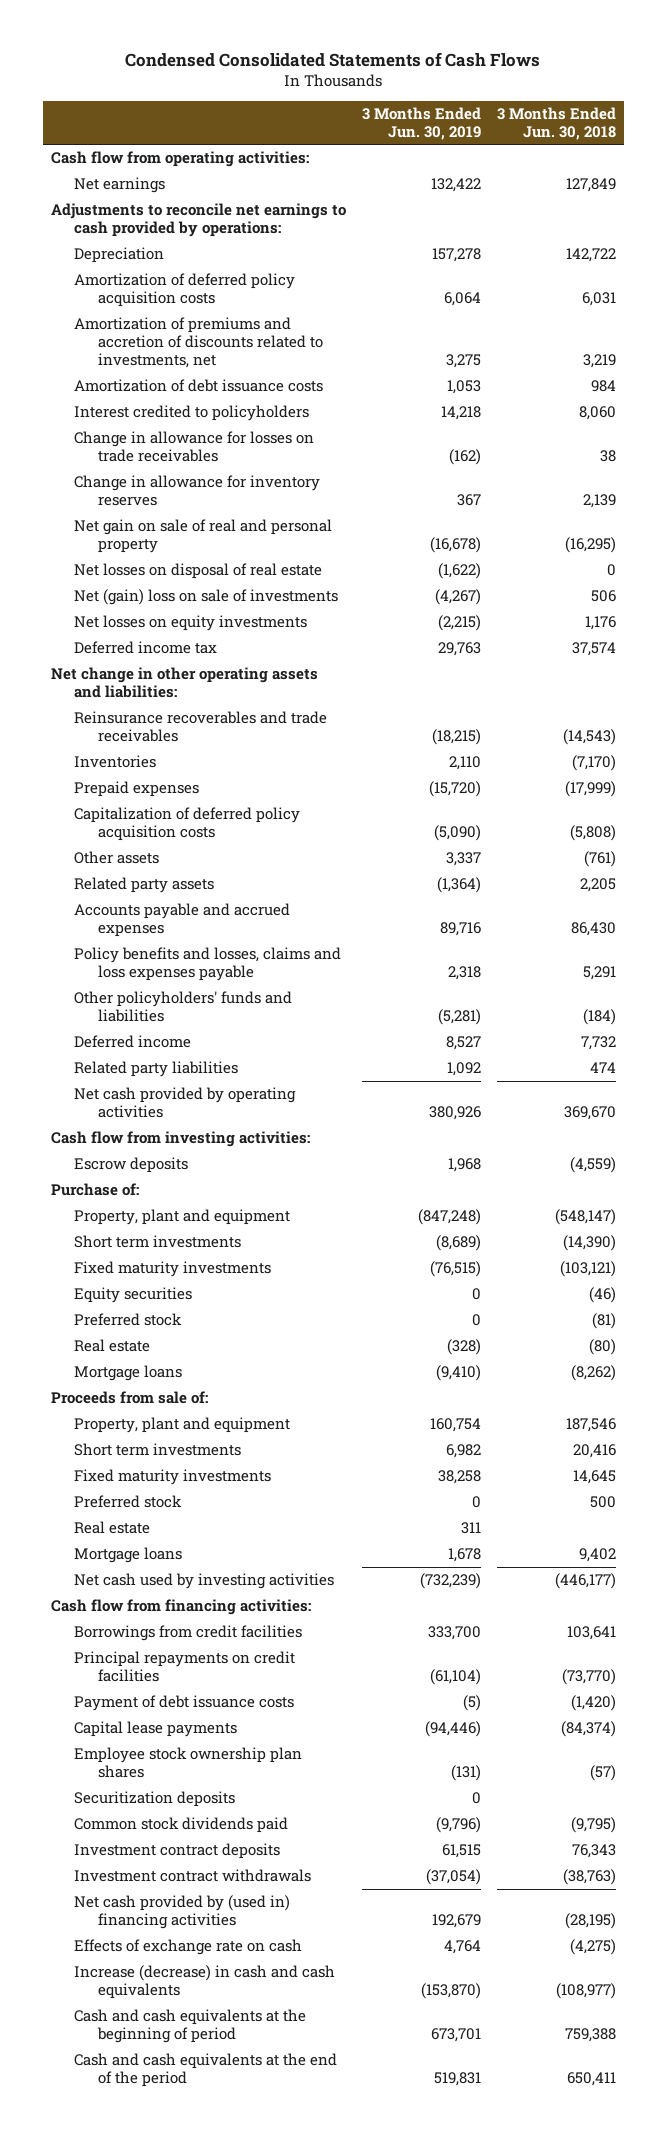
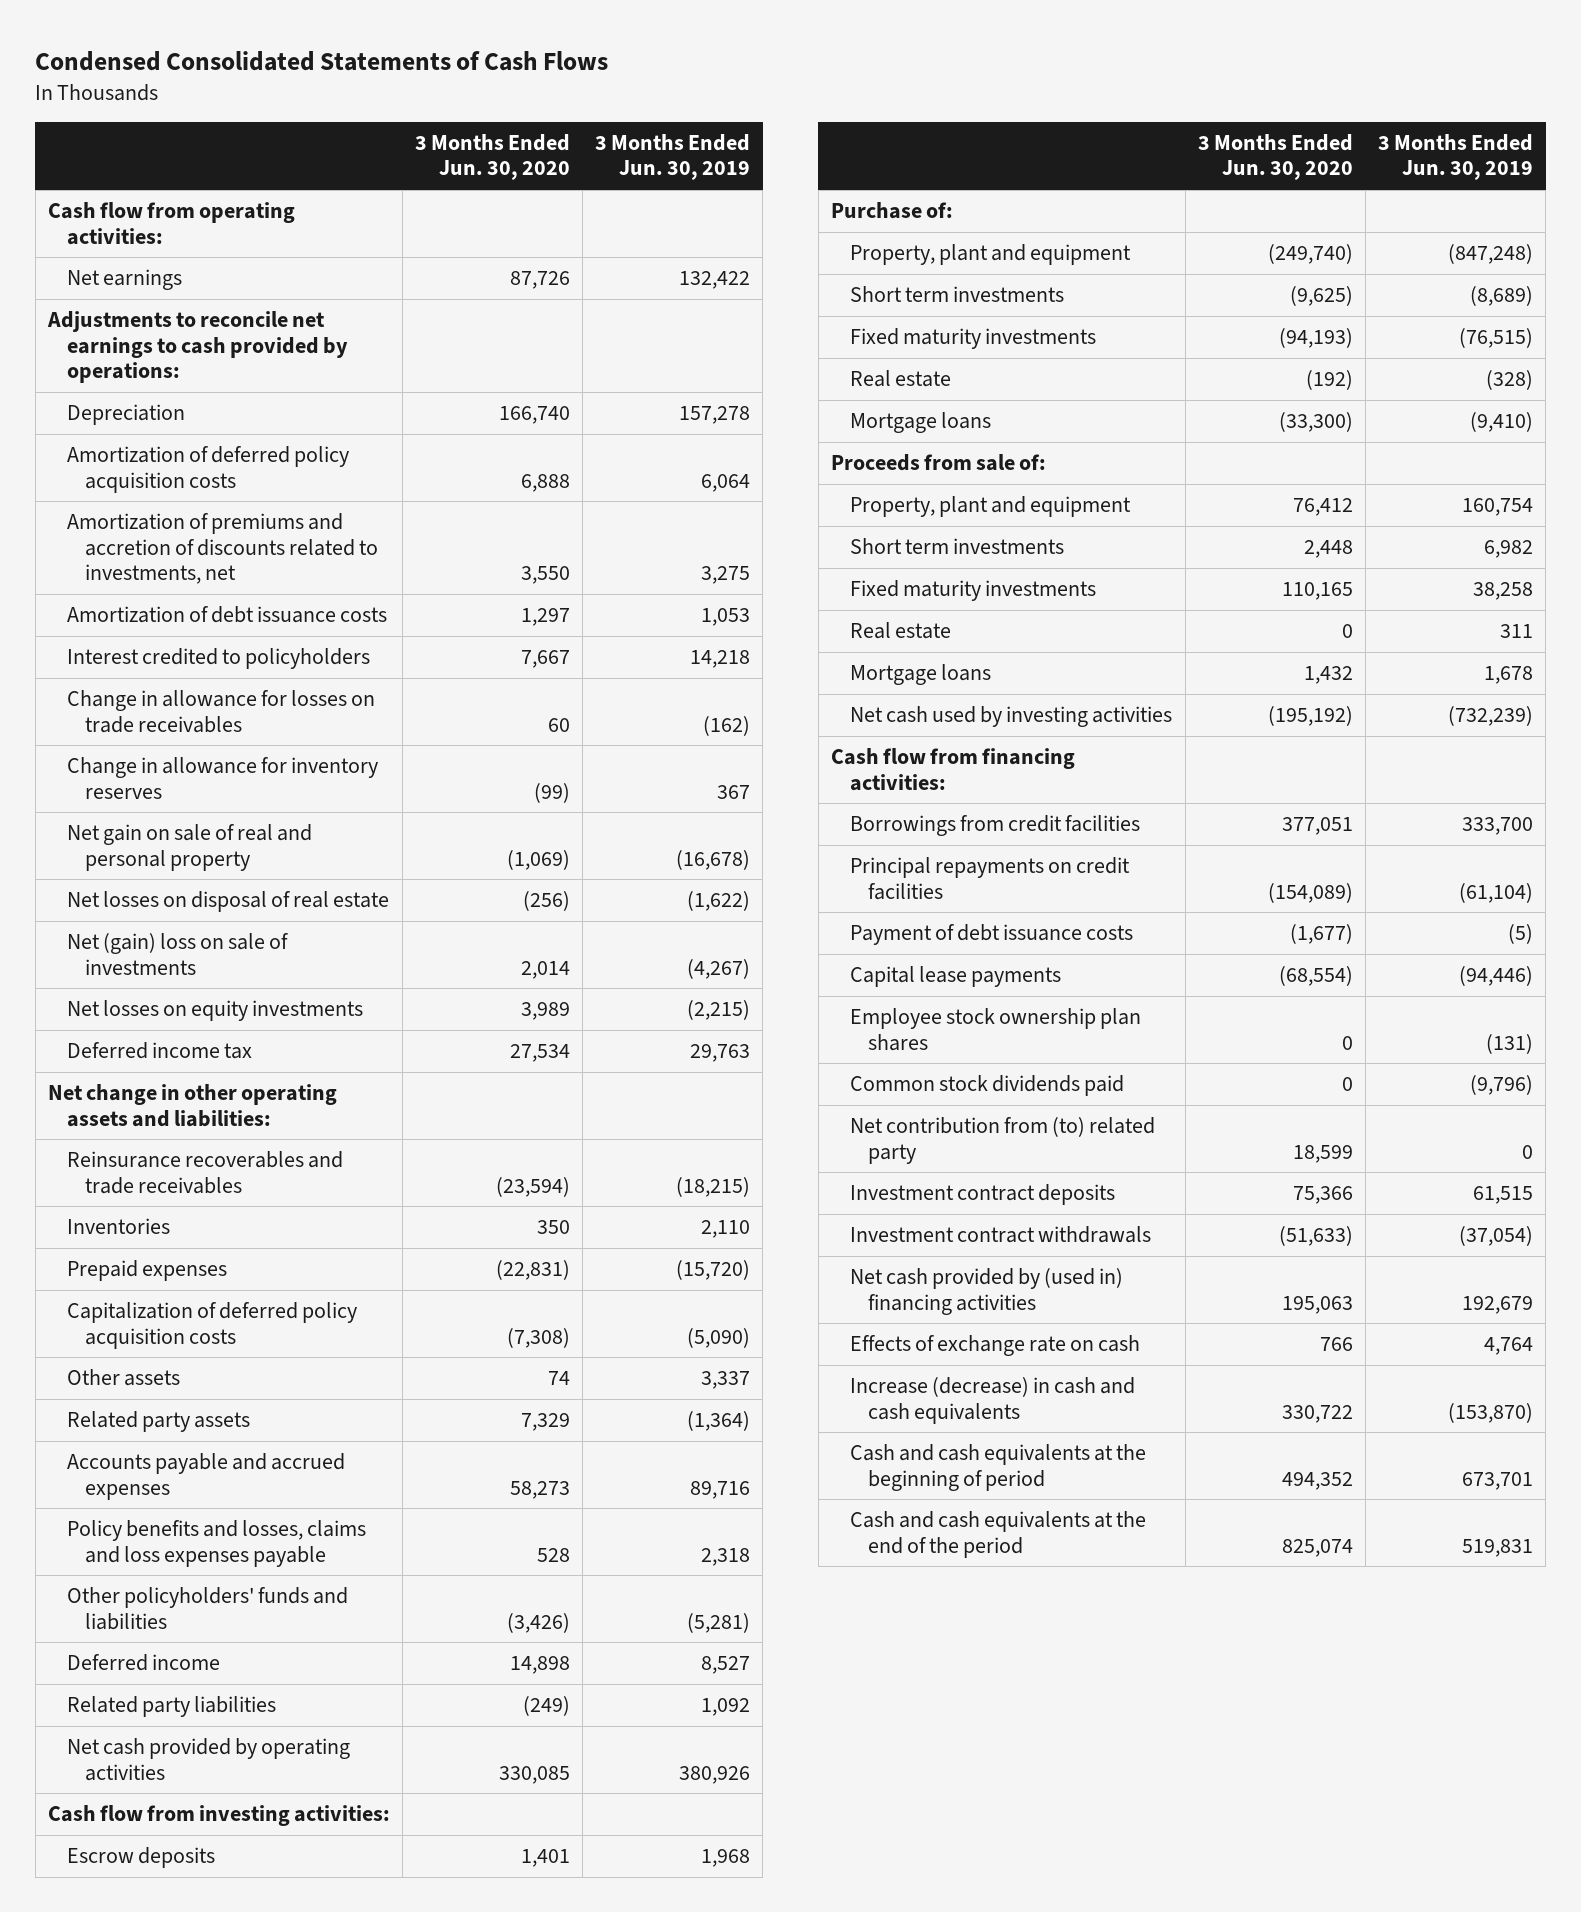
- | 3 Months Ended Jun. 30, 2019 | 3 Months Ended Jun. 30, 2018
+ | 3 Months Ended Jun. 30, 2020 | 3 Months Ended Jun. 30, 2019
- Equity securities | 0 | (46)
- Preferred stock | 0 | (81)
- Preferred stock | 0 | 500
- Securitization deposits | 0 |
+ Net contribution from (to) related party | 18,599 | 0

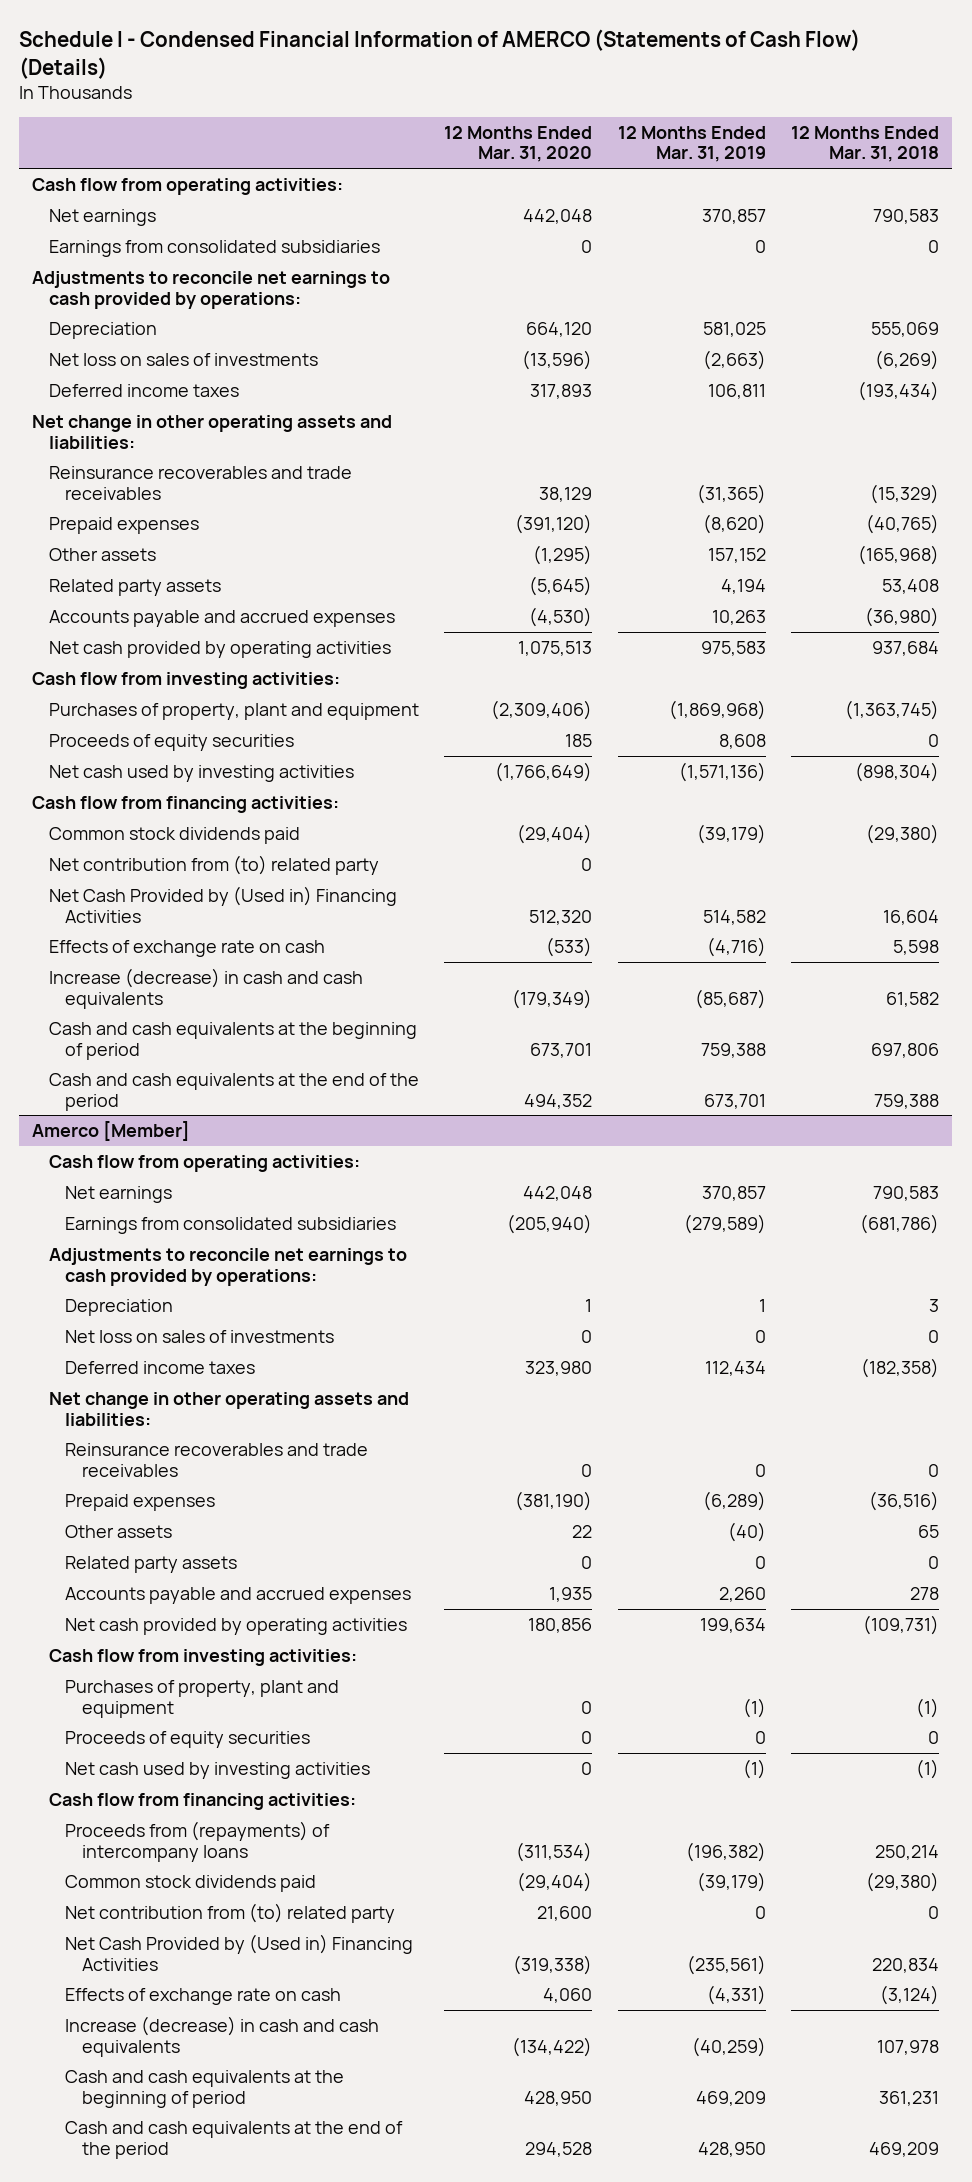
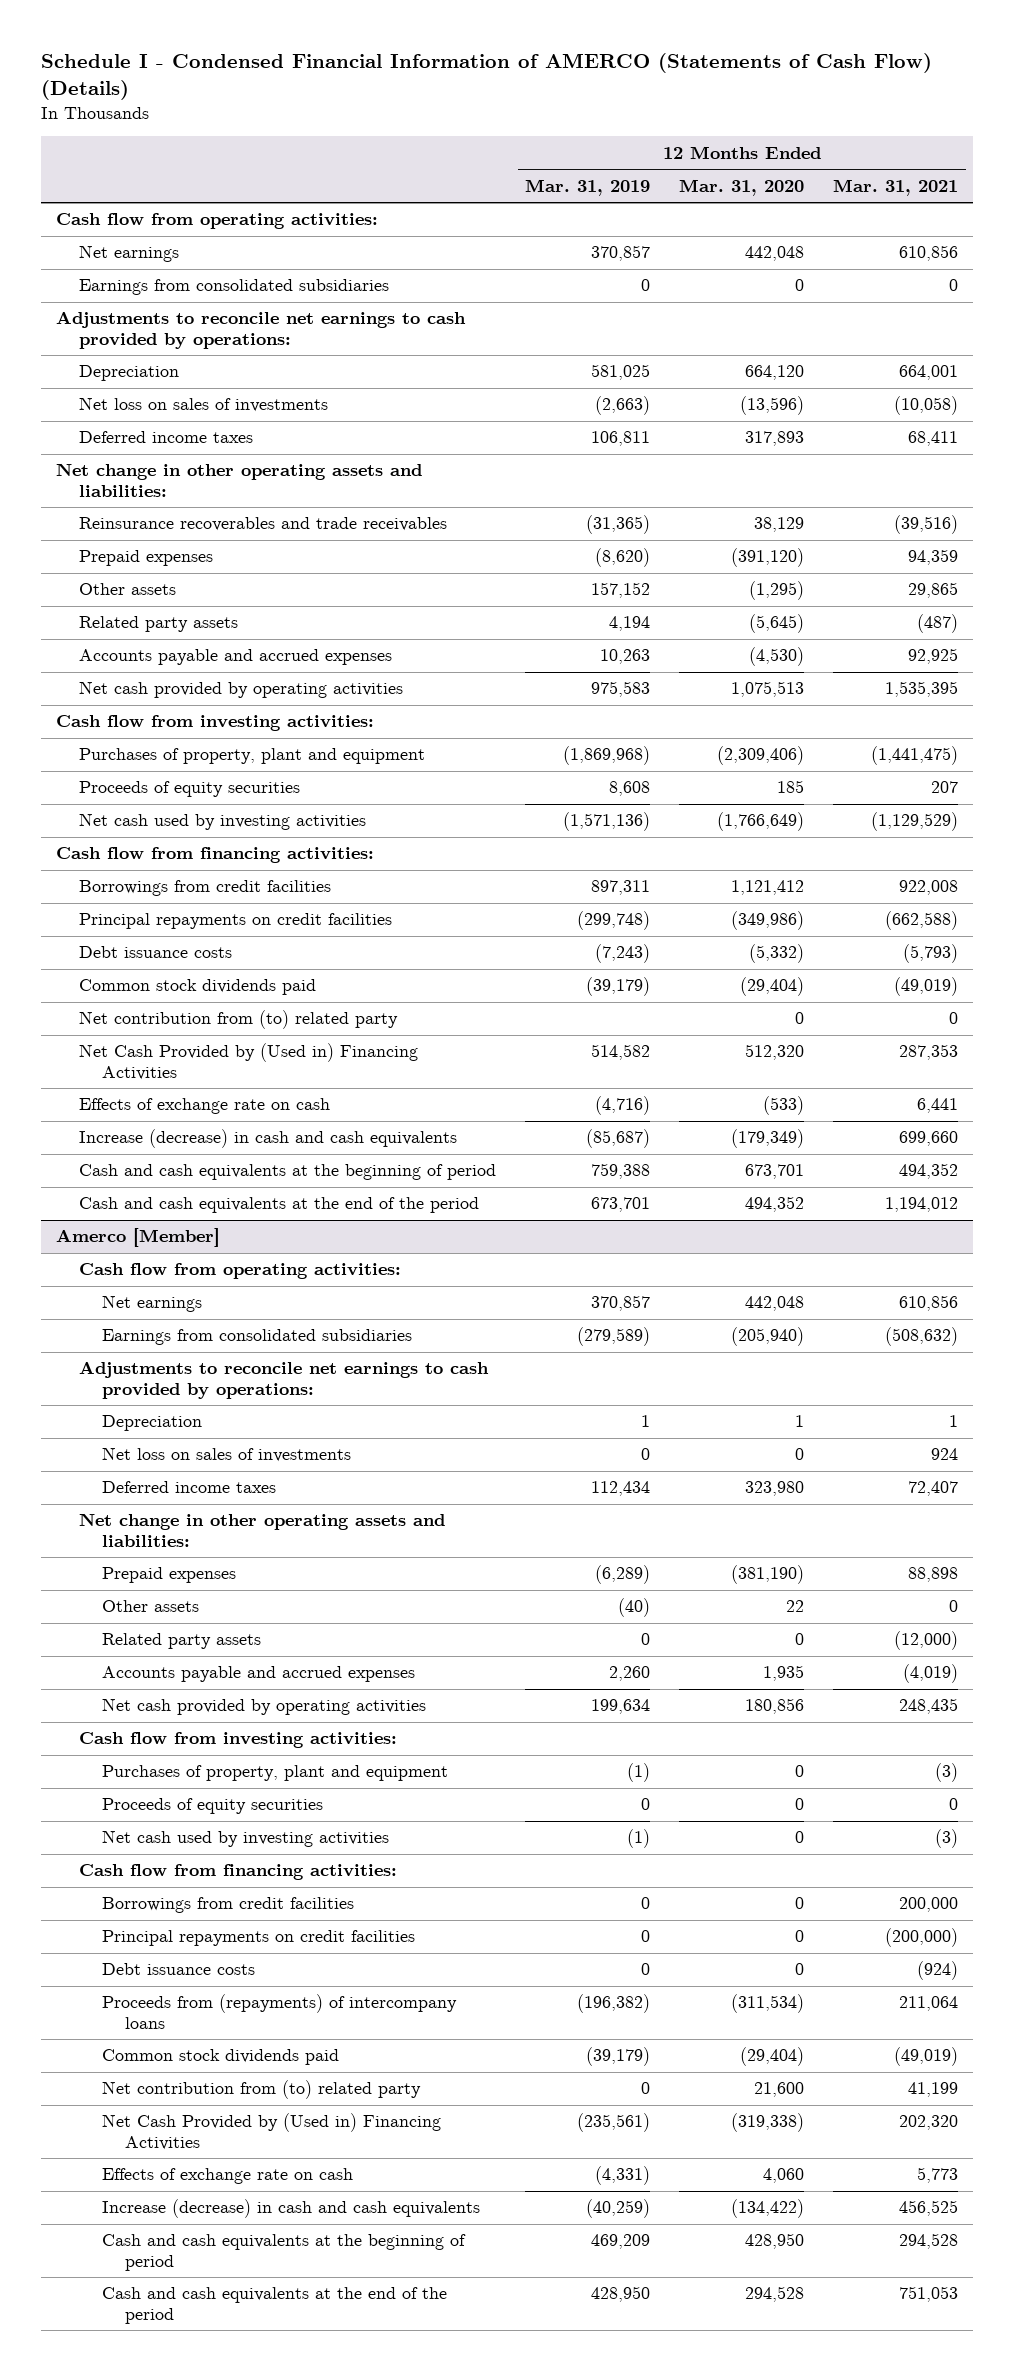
- | 12 Months Ended Mar. 31, 2020 | 12 Months Ended Mar. 31, 2019 | 12 Months Ended Mar. 31, 2018
+ | 12 Months Ended Mar. 31, 2019 | 12 Months Ended Mar. 31, 2020 | 12 Months Ended Mar. 31, 2021
+ Borrowings from credit facilities | 897,311 | 1,121,412 | 922,008
+ Principal repayments on credit facilities | (299,748) | (349,986) | (662,588)
+ Debt issuance costs | (7,243) | (5,332) | (5,793)
@ Amerco [Member]
- Reinsurance recoverables and trade receivables | 0 | 0 | 0
+ Borrowings from credit facilities | 0 | 0 | 200,000
+ Principal repayments on credit facilities | 0 | 0 | (200,000)
+ Debt issuance costs | 0 | 0 | (924)

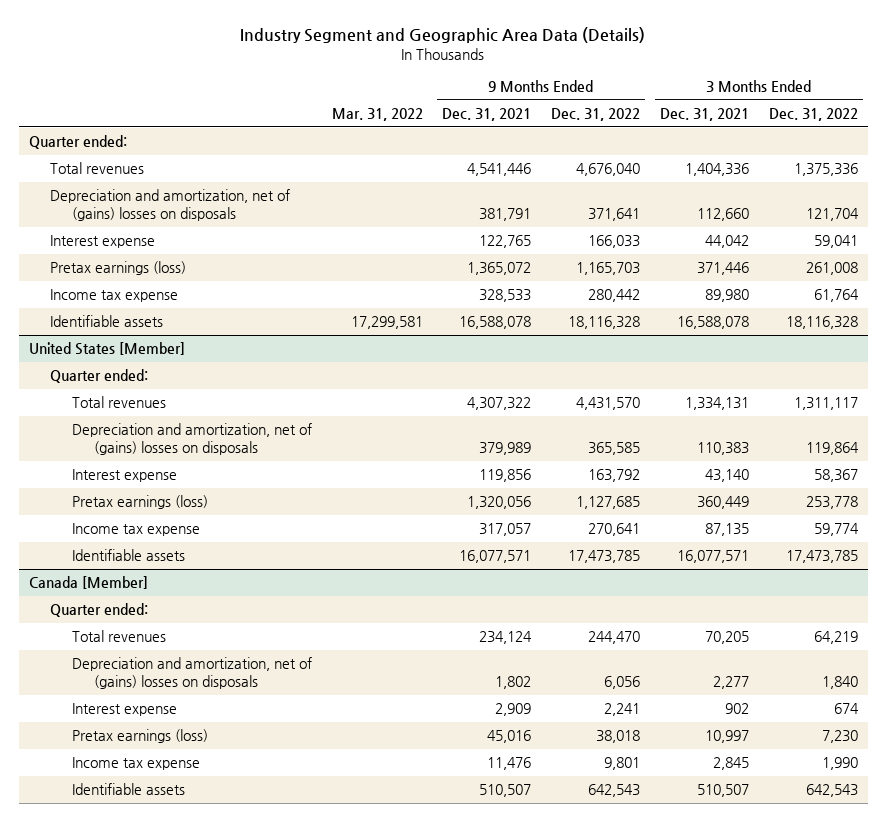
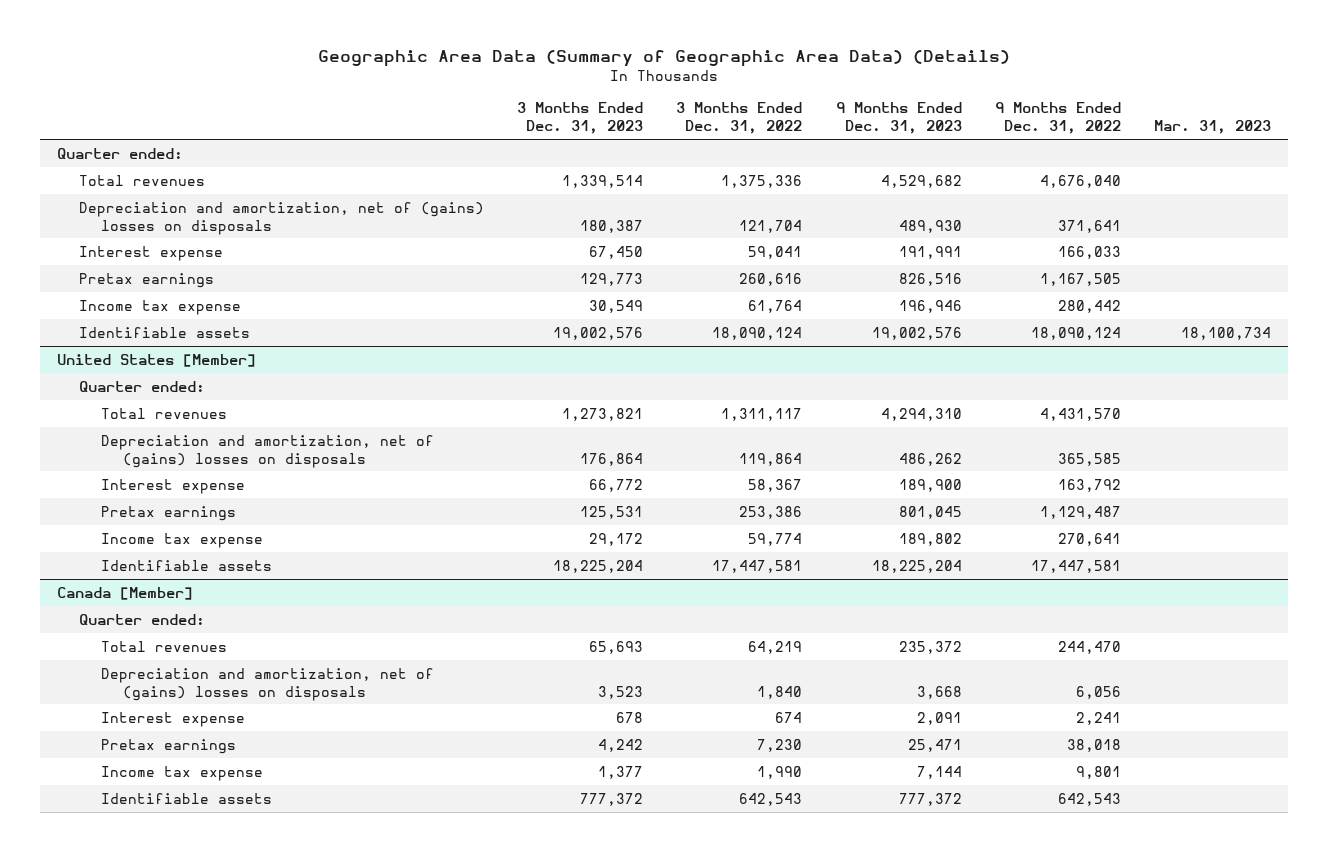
- Industry Segment and Geographic Area Data (Details)
+ Geographic Area Data (Summary of Geographic Area Data) (Details)
- | Mar. 31, 2022 | 9 Months Ended Dec. 31, 2021 | 9 Months Ended Dec. 31, 2022 | 3 Months Ended Dec. 31, 2021 | 3 Months Ended Dec. 31, 2022
+ | 3 Months Ended Dec. 31, 2023 | 3 Months Ended Dec. 31, 2022 | 9 Months Ended Dec. 31, 2023 | 9 Months Ended Dec. 31, 2022 | Mar. 31, 2023
- Pretax earnings (loss) | | 1,365,072 | 1,165,703 | 371,446 | 261,008
+ Pretax earnings | 129,773 | 260,616 | 826,516 | 1,167,505 |
- Identifiable assets | 17,299,581 | 16,588,078 | 18,116,328 | 16,588,078 | 18,116,328
+ Identifiable assets | 19,002,576 | 18,090,124 | 19,002,576 | 18,090,124 | 18,100,734
@ United States [Member]
- Pretax earnings (loss) | | 1,320,056 | 1,127,685 | 360,449 | 253,778
+ Pretax earnings | 125,531 | 253,386 | 801,045 | 1,129,487 |
- Identifiable assets | | 16,077,571 | 17,473,785 | 16,077,571 | 17,473,785
+ Identifiable assets | 18,225,204 | 17,447,581 | 18,225,204 | 17,447,581 |
@ Canada [Member]
- Pretax earnings (loss) | | 45,016 | 38,018 | 10,997 | 7,230
+ Pretax earnings | 4,242 | 7,230 | 25,471 | 38,018 |

